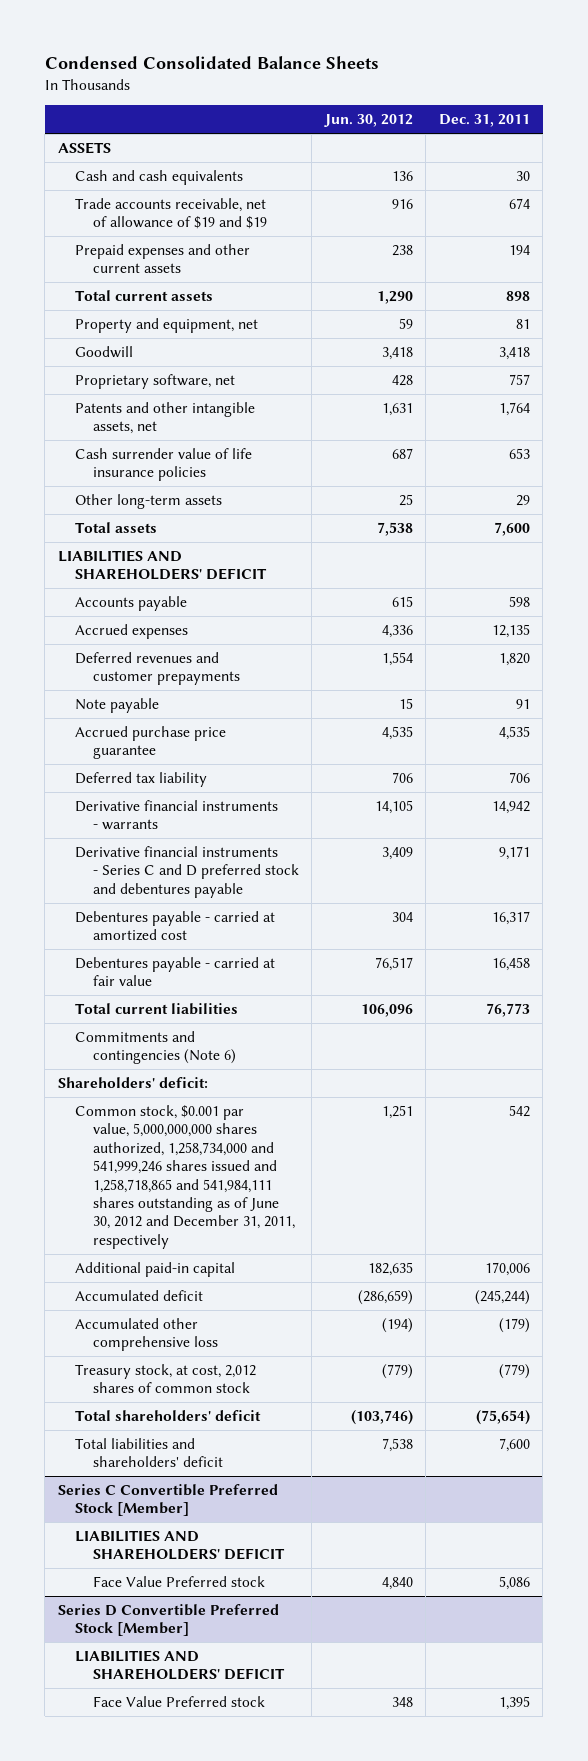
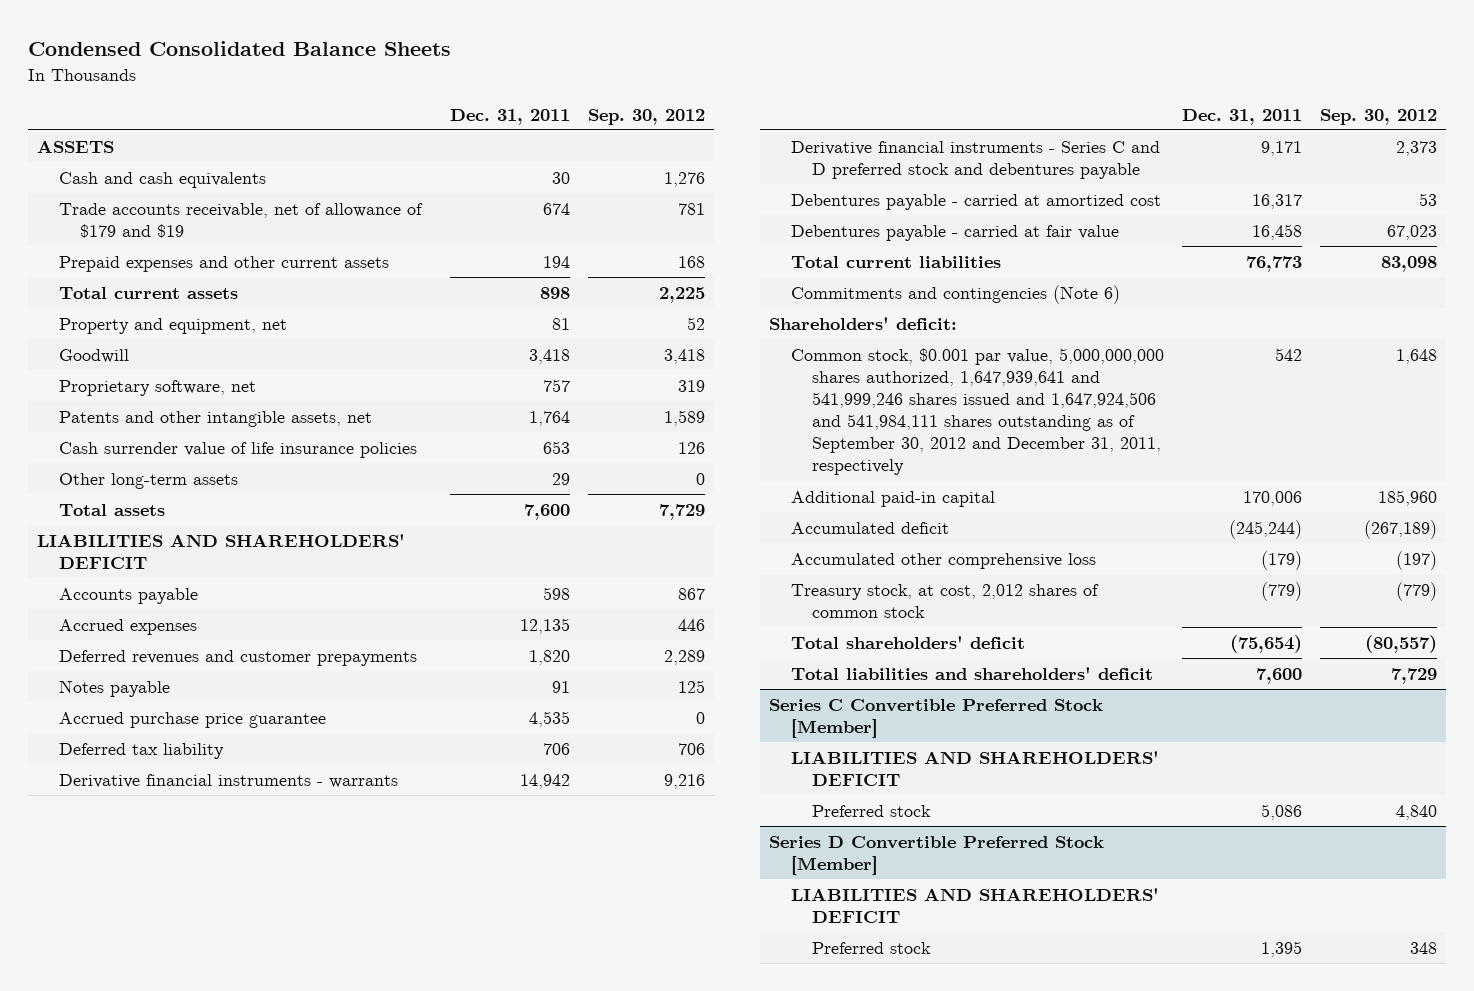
- | Jun. 30, 2012 | Dec. 31, 2011
+ | Dec. 31, 2011 | Sep. 30, 2012
- Trade accounts receivable, net of allowance of $19 and $19 | 916 | 674
+ Trade accounts receivable, net of allowance of $179 and $19 | 674 | 781
- Note payable | 15 | 91
+ Notes payable | 91 | 125
- Common stock, $0.001 par value, 5,000,000,000 shares authorized, 1,258,734,000 and 541,999,246 shares issued and 1,258,718,865 and 541,984,111 shares outstanding as of June 30, 2012 and December 31, 2011, respectively | 1,251 | 542
+ Common stock, $0.001 par value, 5,000,000,000 shares authorized, 1,647,939,641 and 541,999,246 shares issued and 1,647,924,506 and 541,984,111 shares outstanding as of September 30, 2012 and December 31, 2011, respectively | 542 | 1,648
@ Series C Convertible Preferred Stock [Member]
- Face Value Preferred stock | 4,840 | 5,086
+ Preferred stock | 5,086 | 4,840
@ Series D Convertible Preferred Stock [Member]
- Face Value Preferred stock | 348 | 1,395
+ Preferred stock | 1,395 | 348

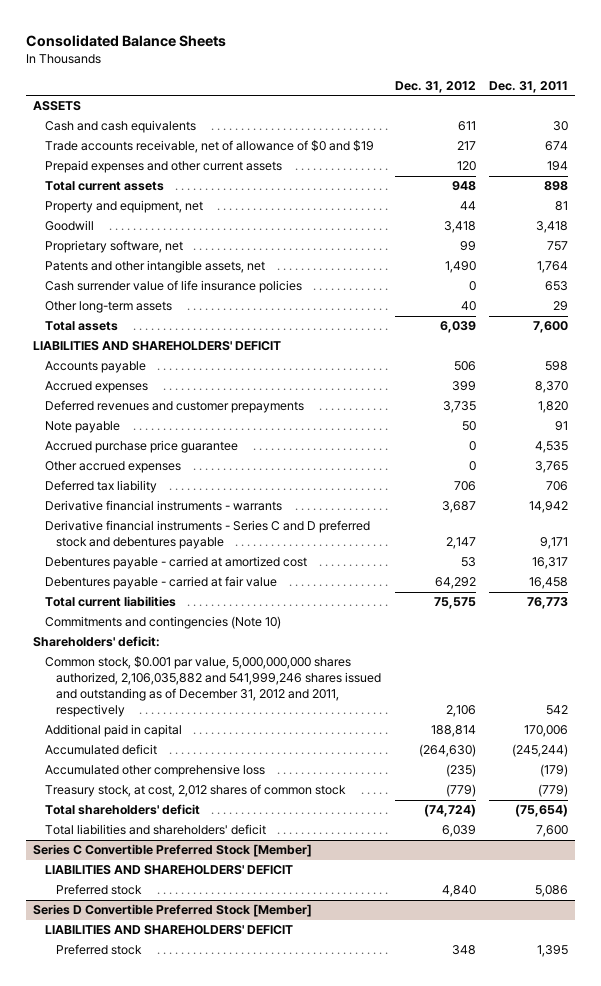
- Condensed Consolidated Balance Sheets
+ Consolidated Balance Sheets
- | Dec. 31, 2011 | Sep. 30, 2012
+ | Dec. 31, 2012 | Dec. 31, 2011
- Trade accounts receivable, net of allowance of $179 and $19 | 674 | 781
+ Trade accounts receivable, net of allowance of $0 and $19 | 217 | 674
- Accrued expenses | 12,135 | 446
+ Accrued expenses | 399 | 8,370
- Notes payable | 91 | 125
+ Note payable | 50 | 91
+ Other accrued expenses | 0 | 3,765
- Commitments and contingencies (Note 6)
+ Commitments and contingencies (Note 10)
- Common stock, $0.001 par value, 5,000,000,000 shares authorized, 1,647,939,641 and 541,999,246 shares issued and 1,647,924,506 and 541,984,111 shares outstanding as of September 30, 2012 and December 31, 2011, respectively | 542 | 1,648
- Additional paid-in capital | 170,006 | 185,960
+ Common stock, $0.001 par value, 5,000,000,000 shares authorized, 2,106,035,882 and 541,999,246 shares issued and outstanding as of December 31, 2012 and 2011, respectively | 2,106 | 542
+ Additional paid in capital | 188,814 | 170,006

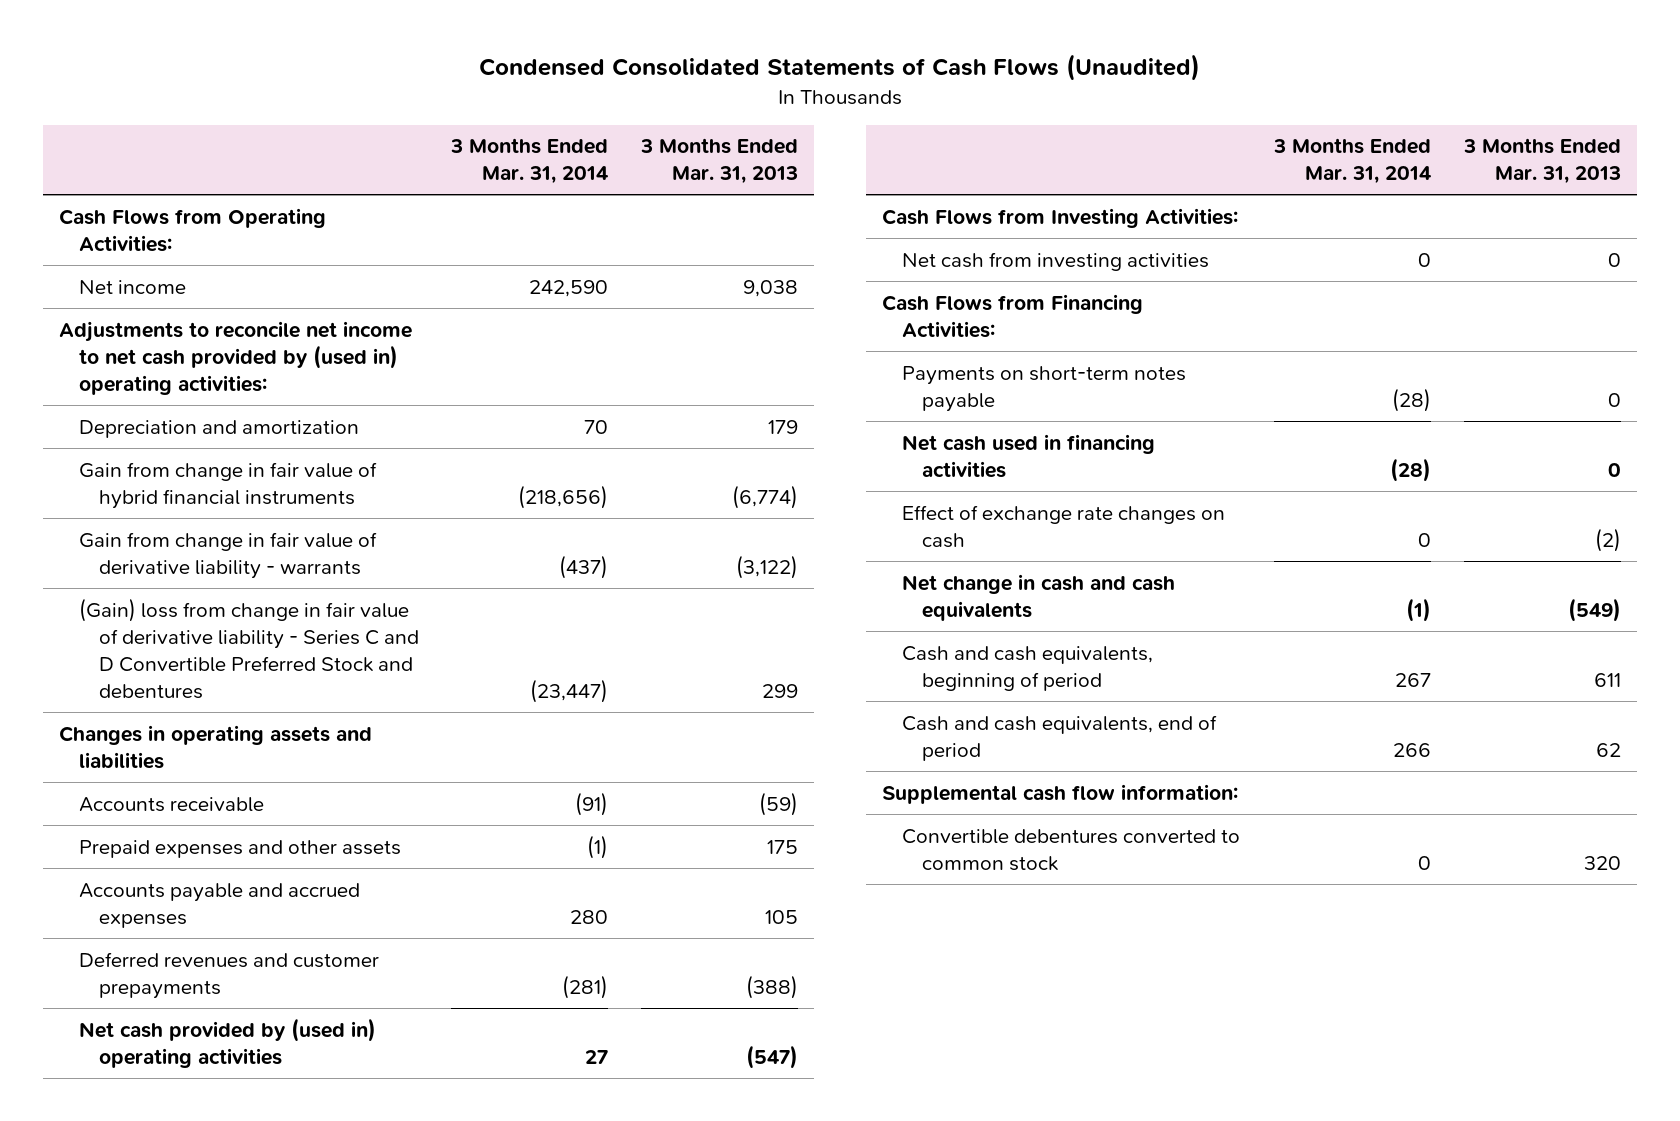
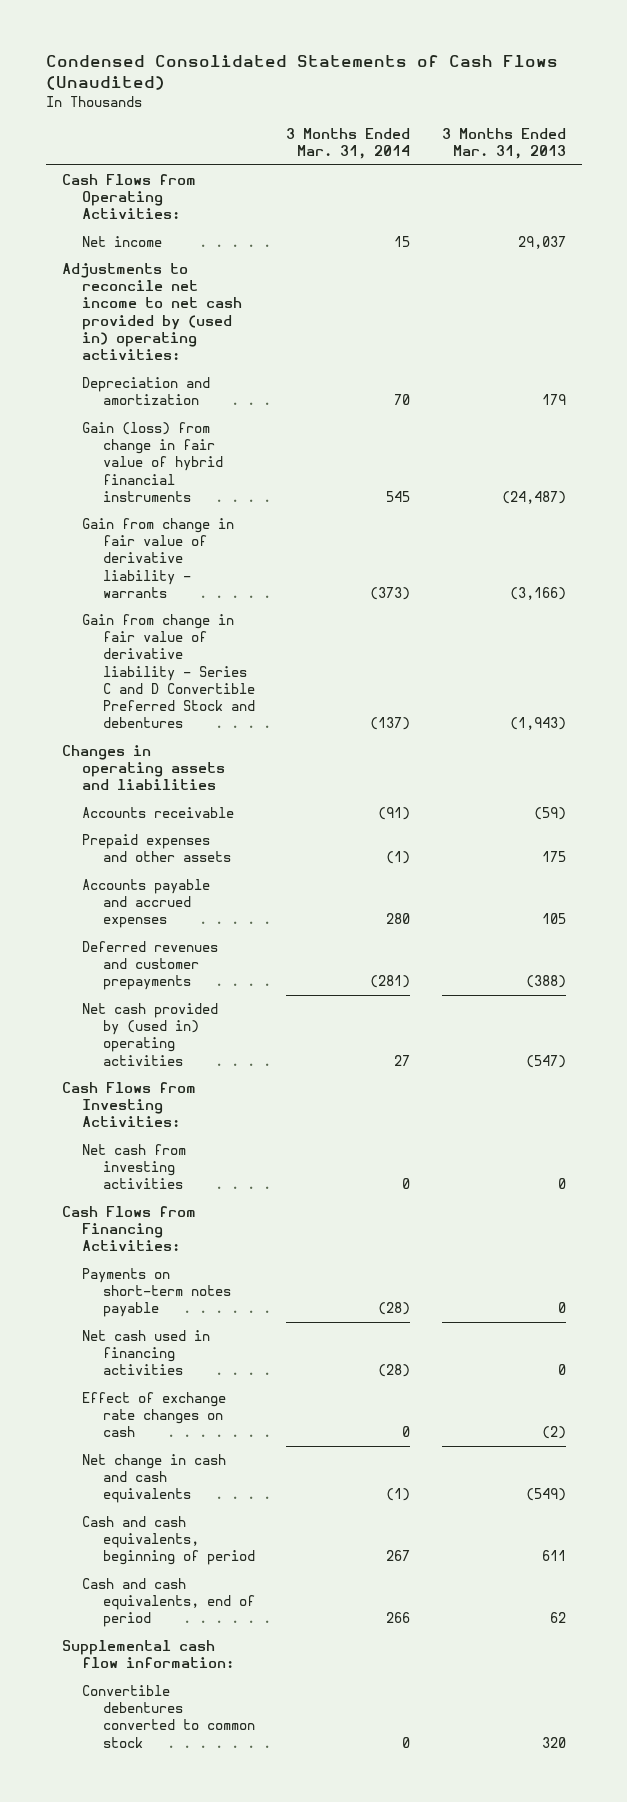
- Net income | 242,590 | 9,038
+ Net income | 15 | 29,037
- Gain from change in fair value of hybrid financial instruments | (218,656) | (6,774)
- Gain from change in fair value of derivative liability - warrants | (437) | (3,122)
- (Gain) loss from change in fair value of derivative liability - Series C and D Convertible Preferred Stock and debentures | (23,447) | 299
+ Gain (loss) from change in fair value of hybrid financial instruments | 545 | (24,487)
+ Gain from change in fair value of derivative liability - warrants | (373) | (3,166)
+ Gain from change in fair value of derivative liability - Series C and D Convertible Preferred Stock and debentures | (137) | (1,943)

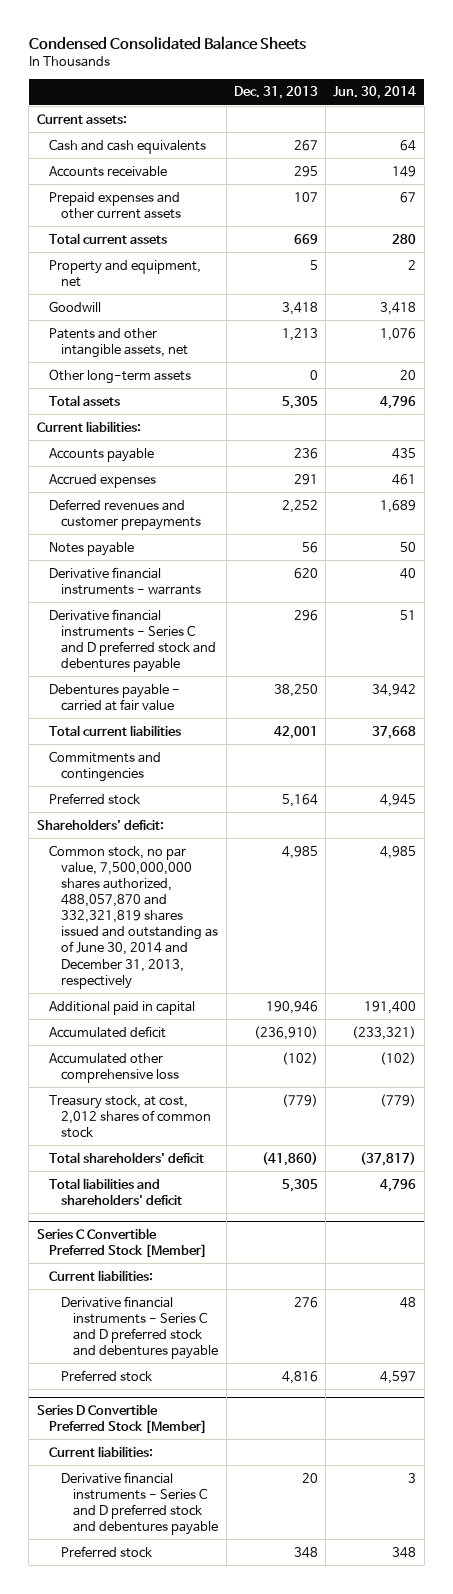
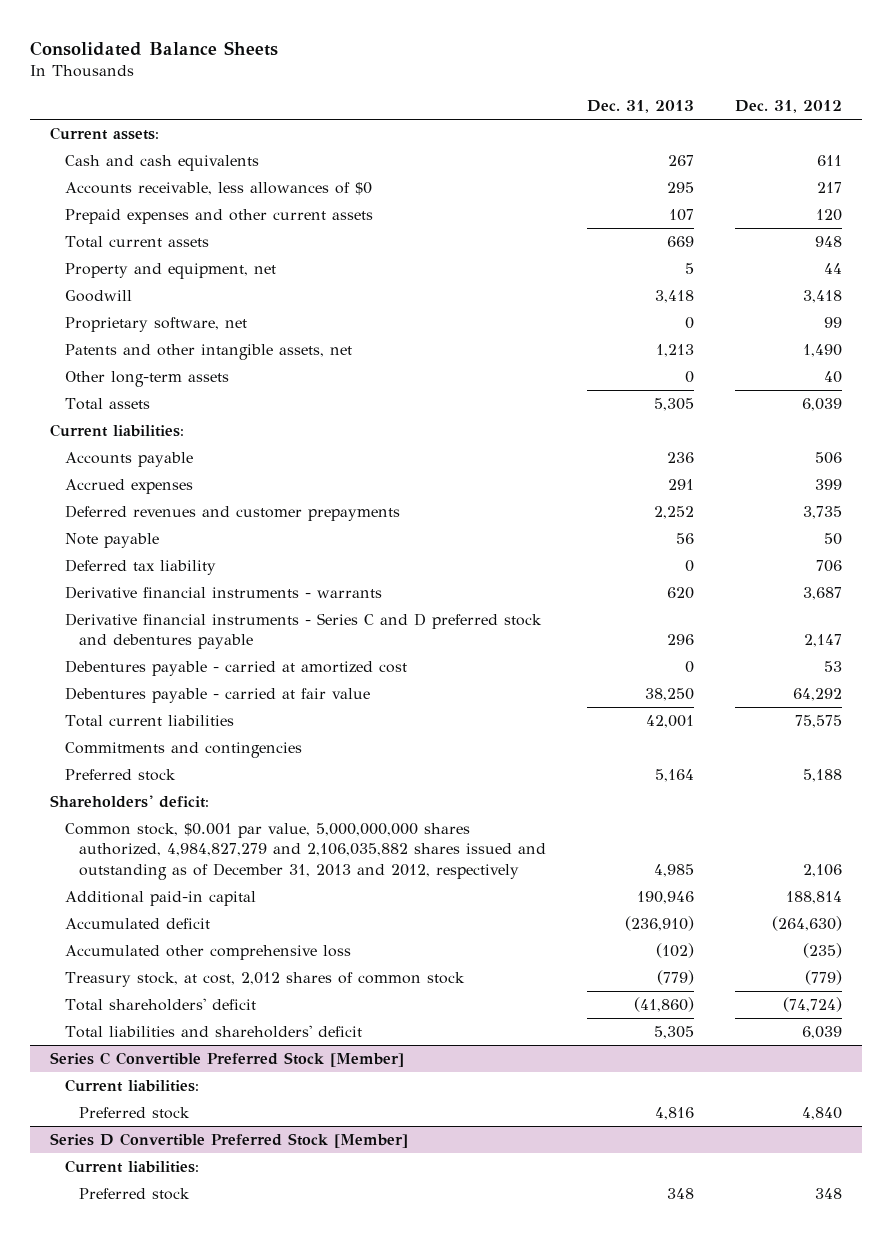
- Condensed Consolidated Balance Sheets
+ Consolidated Balance Sheets
- | Dec. 31, 2013 | Jun. 30, 2014
+ | Dec. 31, 2013 | Dec. 31, 2012
- Accounts receivable | 295 | 149
+ Accounts receivable, less allowances of $0 | 295 | 217
+ Proprietary software, net | 0 | 99
- Notes payable | 56 | 50
+ Note payable | 56 | 50
+ Deferred tax liability | 0 | 706
+ Debentures payable - carried at amortized cost | 0 | 53
- Common stock, no par value, 7,500,000,000 shares authorized, 488,057,870 and 332,321,819 shares issued and outstanding as of June 30, 2014 and December 31, 2013, respectively | 4,985 | 4,985
- Additional paid in capital | 190,946 | 191,400
+ Common stock, $0.001 par value, 5,000,000,000 shares authorized, 4,984,827,279 and 2,106,035,882 shares issued and outstanding as of December 31, 2013 and 2012, respectively | 4,985 | 2,106
+ Additional paid-in capital | 190,946 | 188,814
@ Series C Convertible Preferred Stock [Member]
- Derivative financial instruments - Series C and D preferred stock and debentures payable | 276 | 48
@ Series D Convertible Preferred Stock [Member]
- Derivative financial instruments - Series C and D preferred stock and debentures payable | 20 | 3

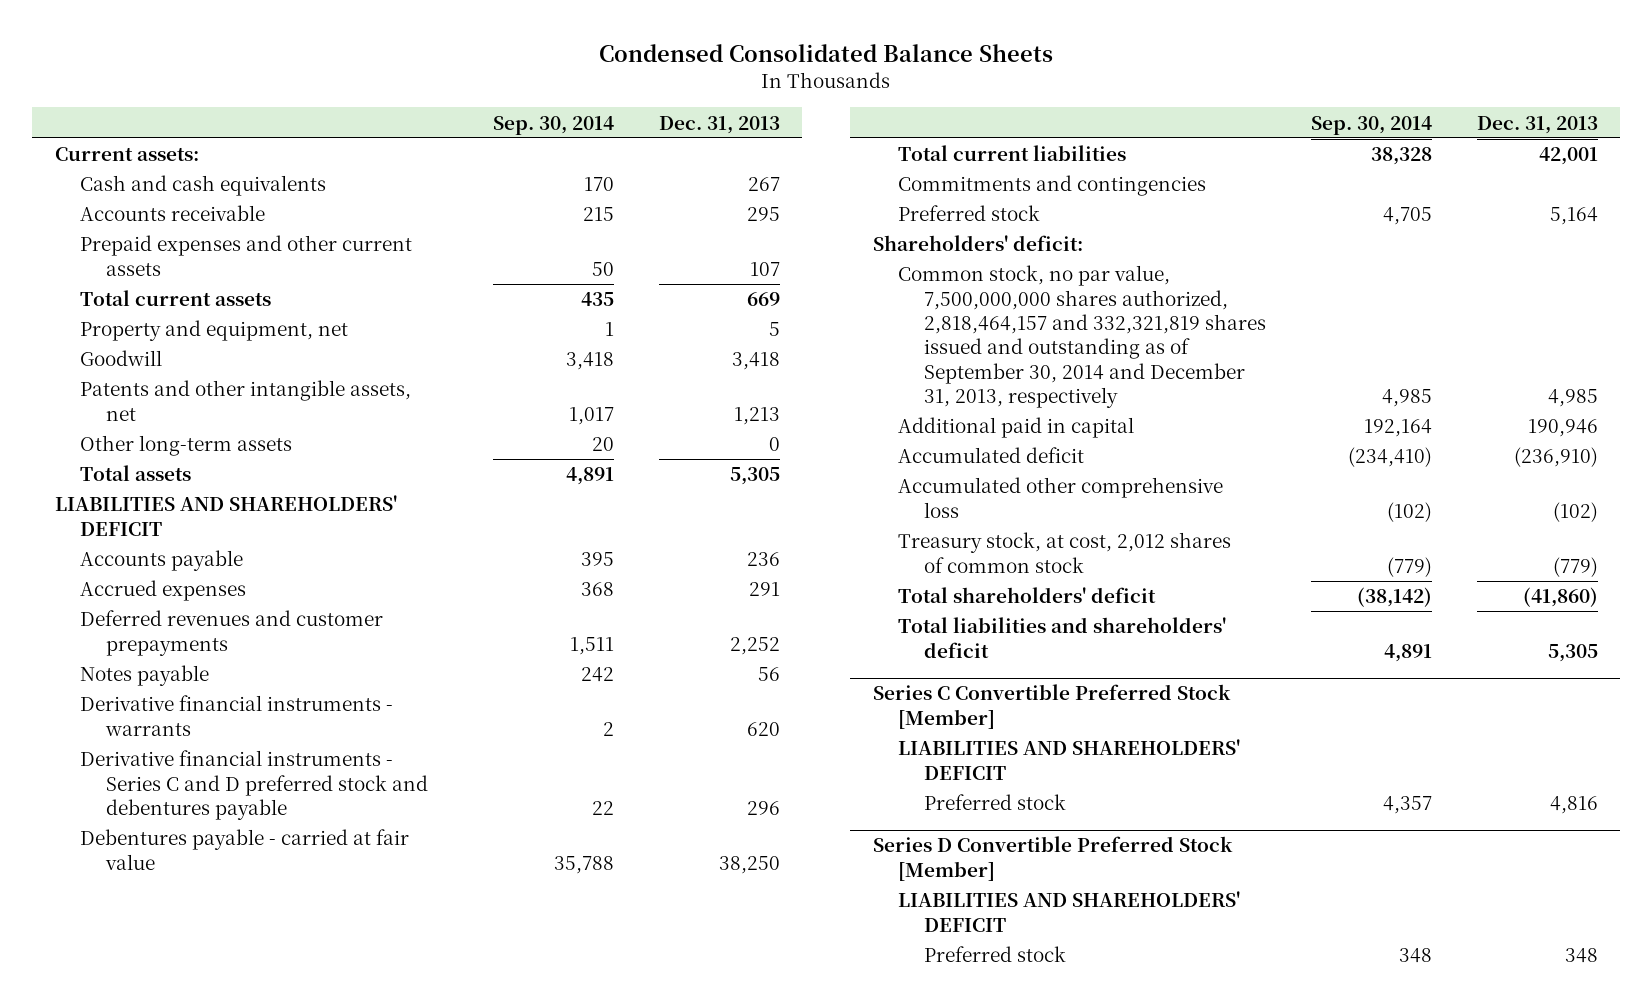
- Consolidated Balance Sheets
+ Condensed Consolidated Balance Sheets
- | Dec. 31, 2013 | Dec. 31, 2012
+ | Sep. 30, 2014 | Dec. 31, 2013
- Accounts receivable, less allowances of $0 | 295 | 217
+ Accounts receivable | 215 | 295
- Proprietary software, net | 0 | 99
- Current liabilities:
+ LIABILITIES AND SHAREHOLDERS' DEFICIT
- Note payable | 56 | 50
- Deferred tax liability | 0 | 706
+ Notes payable | 242 | 56
- Debentures payable - carried at amortized cost | 0 | 53
- Common stock, $0.001 par value, 5,000,000,000 shares authorized, 4,984,827,279 and 2,106,035,882 shares issued and outstanding as of December 31, 2013 and 2012, respectively | 4,985 | 2,106
- Additional paid-in capital | 190,946 | 188,814
+ Common stock, no par value, 7,500,000,000 shares authorized, 2,818,464,157 and 332,321,819 shares issued and outstanding as of September 30, 2014 and December 31, 2013, respectively | 4,985 | 4,985
+ Additional paid in capital | 192,164 | 190,946
@ Series C Convertible Preferred Stock [Member]
- Current liabilities:
+ LIABILITIES AND SHAREHOLDERS' DEFICIT
@ Series D Convertible Preferred Stock [Member]
- Current liabilities:
+ LIABILITIES AND SHAREHOLDERS' DEFICIT

